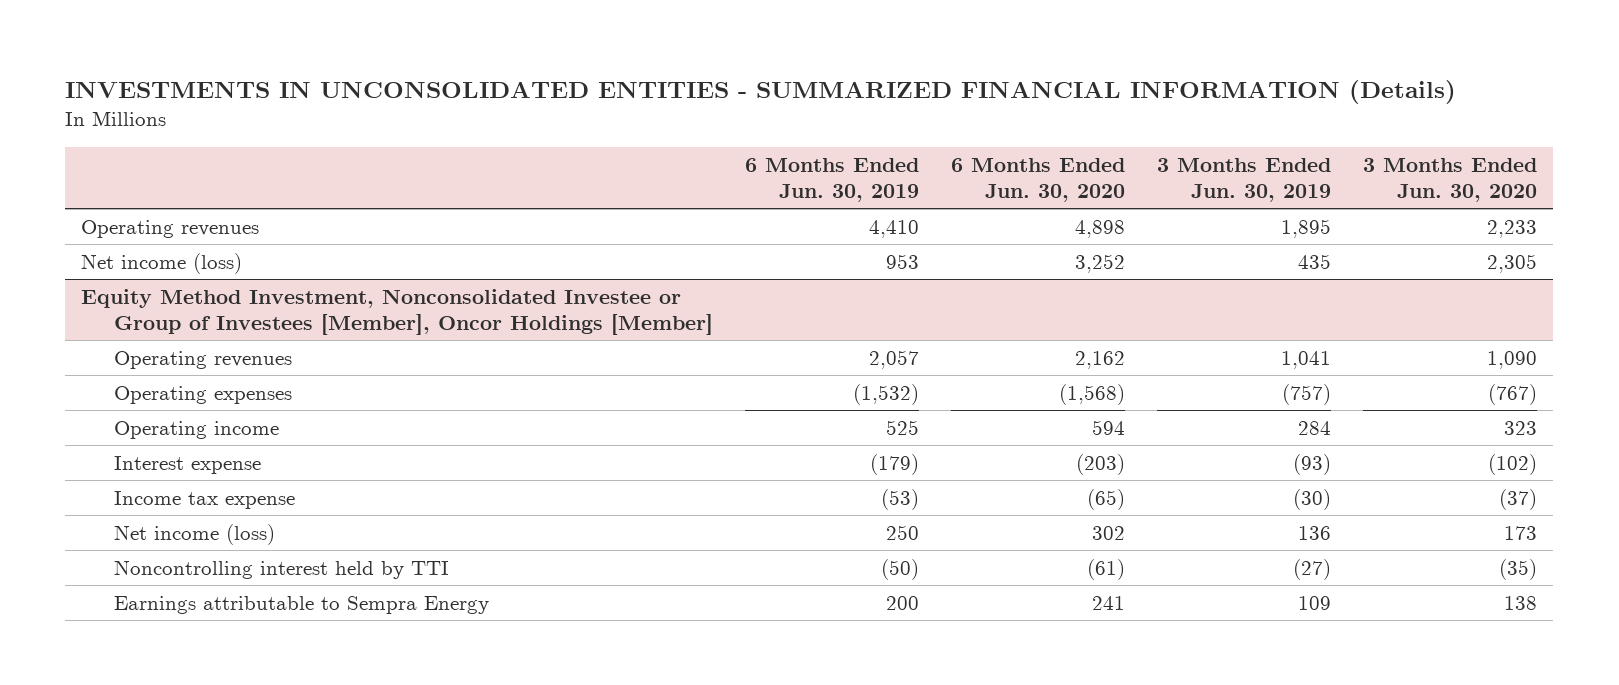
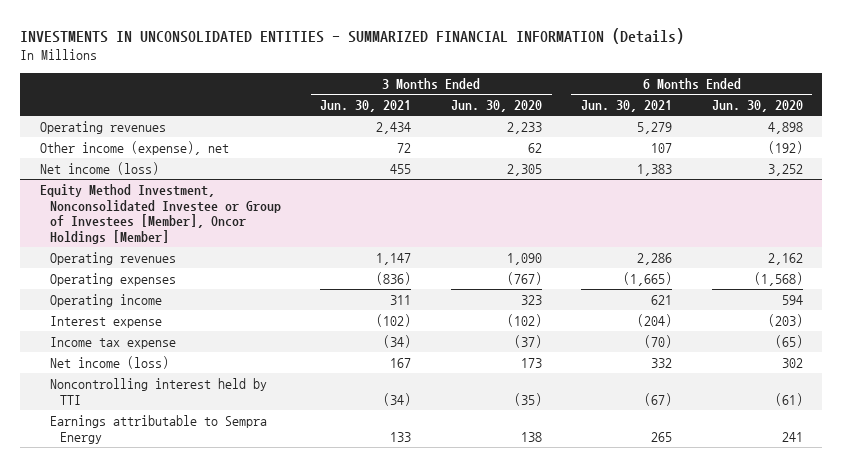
- | 6 Months Ended Jun. 30, 2019 | 6 Months Ended Jun. 30, 2020 | 3 Months Ended Jun. 30, 2019 | 3 Months Ended Jun. 30, 2020
+ | 3 Months Ended Jun. 30, 2021 | 3 Months Ended Jun. 30, 2020 | 6 Months Ended Jun. 30, 2021 | 6 Months Ended Jun. 30, 2020
+ Other income (expense), net | 72 | 62 | 107 | (192)

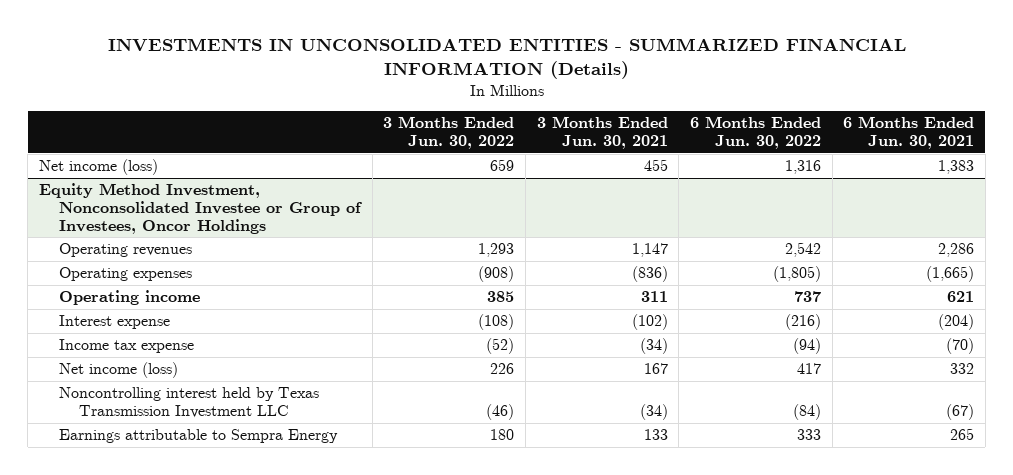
- | 3 Months Ended Jun. 30, 2021 | 3 Months Ended Jun. 30, 2020 | 6 Months Ended Jun. 30, 2021 | 6 Months Ended Jun. 30, 2020
+ | 3 Months Ended Jun. 30, 2022 | 3 Months Ended Jun. 30, 2021 | 6 Months Ended Jun. 30, 2022 | 6 Months Ended Jun. 30, 2021
- Operating revenues | 2,434 | 2,233 | 5,279 | 4,898
- Other income (expense), net | 72 | 62 | 107 | (192)
- Equity Method Investment, Nonconsolidated Investee or Group of Investees [Member], Oncor Holdings [Member]
+ Equity Method Investment, Nonconsolidated Investee or Group of Investees, Oncor Holdings
- Noncontrolling interest held by TTI | (34) | (35) | (67) | (61)
+ Noncontrolling interest held by Texas Transmission Investment LLC | (46) | (34) | (84) | (67)

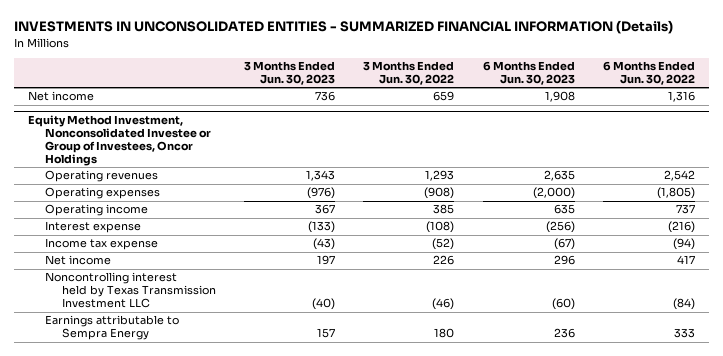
- | 3 Months Ended Jun. 30, 2022 | 3 Months Ended Jun. 30, 2021 | 6 Months Ended Jun. 30, 2022 | 6 Months Ended Jun. 30, 2021
+ | 3 Months Ended Jun. 30, 2023 | 3 Months Ended Jun. 30, 2022 | 6 Months Ended Jun. 30, 2023 | 6 Months Ended Jun. 30, 2022
- Net income (loss) | 659 | 455 | 1,316 | 1,383
+ Net income | 736 | 659 | 1,908 | 1,316
@ Equity Method Investment, Nonconsolidated Investee or Group of Investees, Oncor Holdings
- Net income (loss) | 226 | 167 | 417 | 332
+ Net income | 197 | 226 | 296 | 417

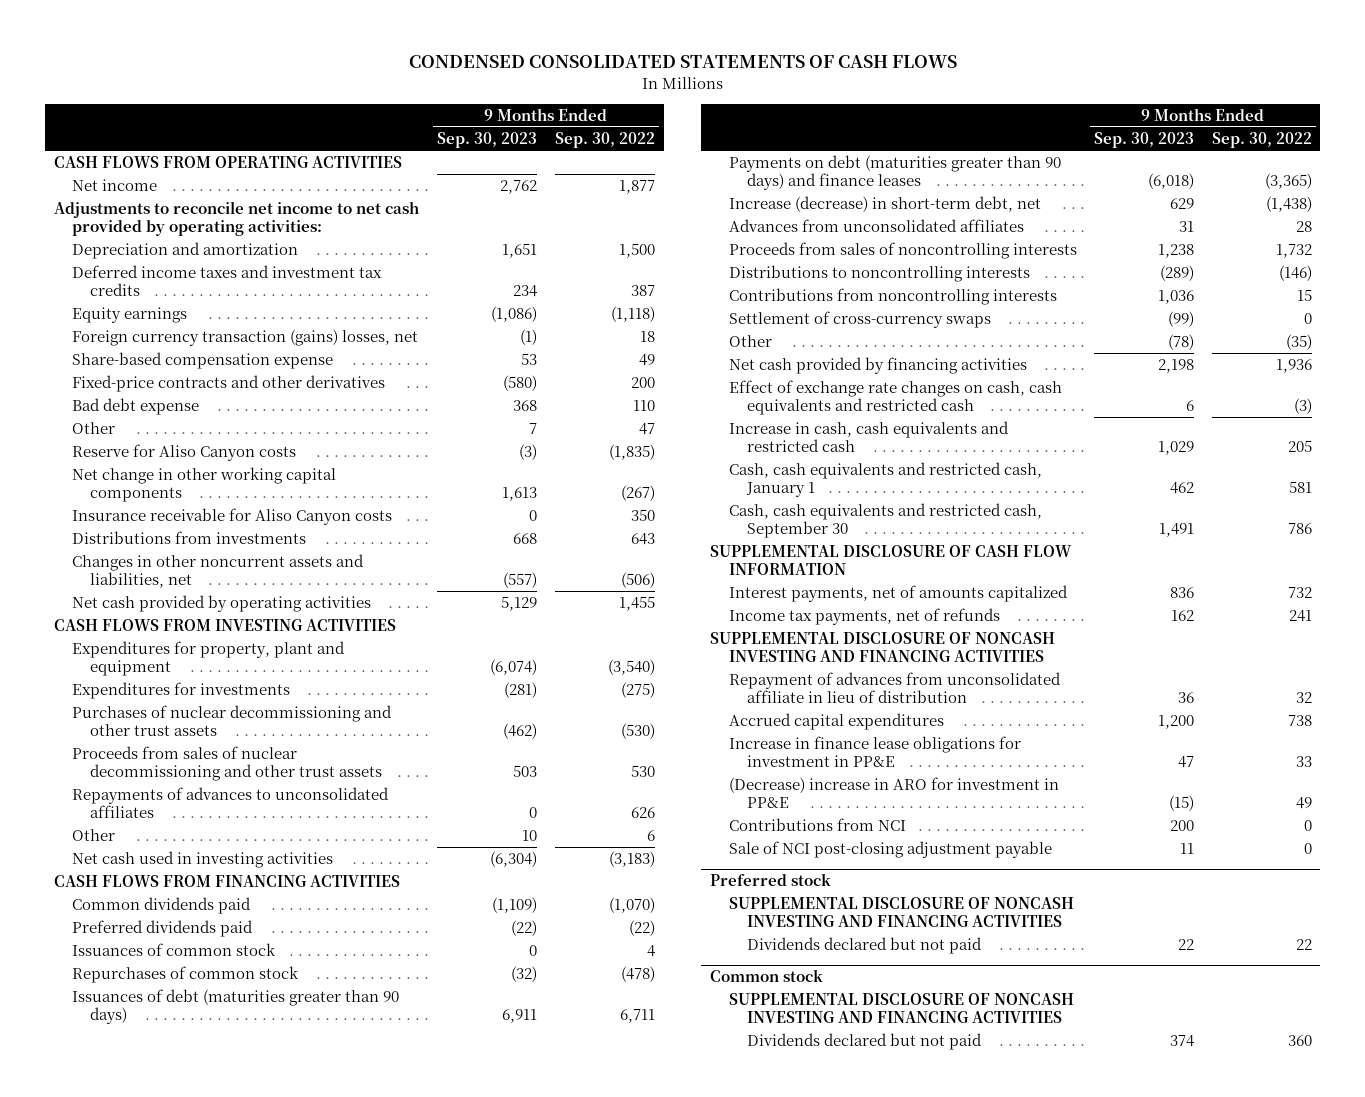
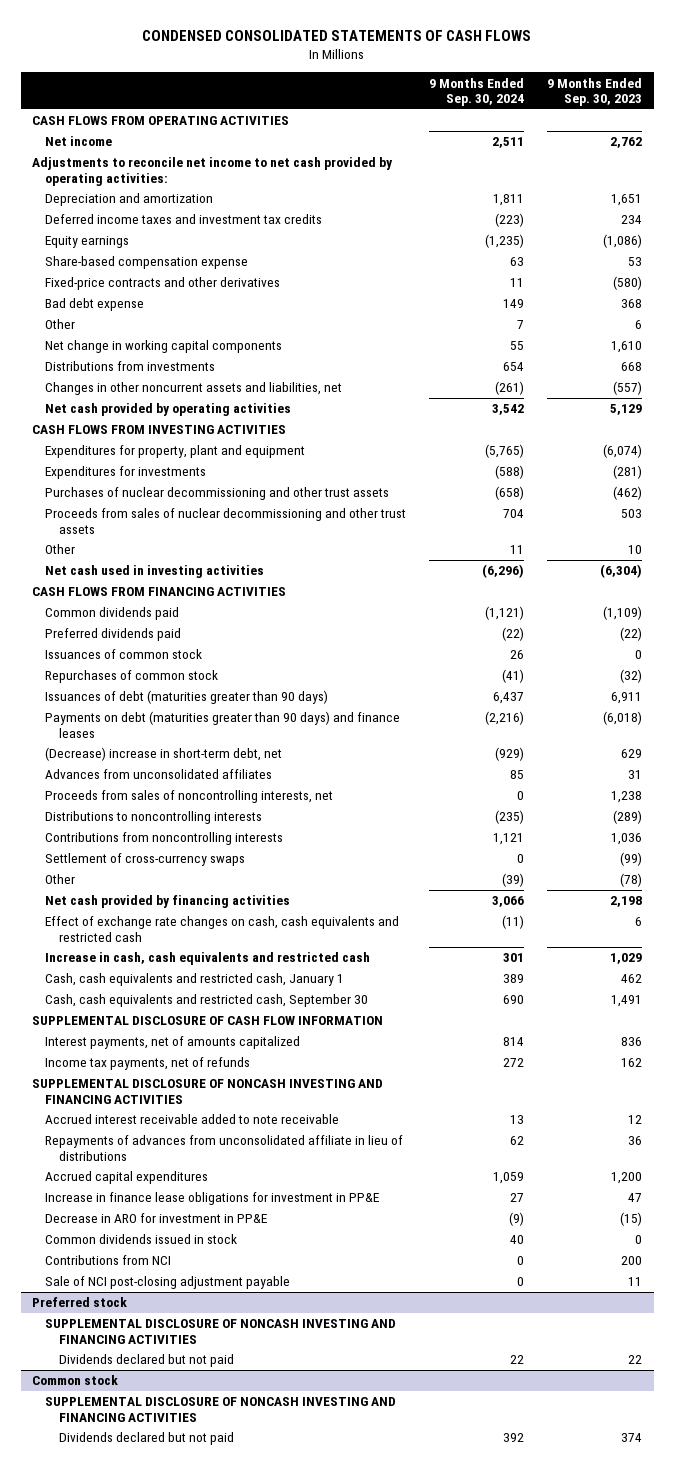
- | 9 Months Ended Sep. 30, 2023 | 9 Months Ended Sep. 30, 2022
+ | 9 Months Ended Sep. 30, 2024 | 9 Months Ended Sep. 30, 2023
- Foreign currency transaction (gains) losses, net | (1) | 18
- Other | 7 | 47
- Reserve for Aliso Canyon costs | (3) | (1,835)
- Net change in other working capital components | 1,613 | (267)
- Insurance receivable for Aliso Canyon costs | 0 | 350
+ Other | 7 | 6
+ Net change in working capital components | 55 | 1,610
- Repayments of advances to unconsolidated affiliates | 0 | 626
- Increase (decrease) in short-term debt, net | 629 | (1,438)
+ (Decrease) increase in short-term debt, net | (929) | 629
- Proceeds from sales of noncontrolling interests | 1,238 | 1,732
+ Proceeds from sales of noncontrolling interests, net | 0 | 1,238
- Repayment of advances from unconsolidated affiliate in lieu of distribution | 36 | 32
+ Accrued interest receivable added to note receivable | 13 | 12
+ Repayments of advances from unconsolidated affiliate in lieu of distributions | 62 | 36
- (Decrease) increase in ARO for investment in PP&E | (15) | 49
+ Decrease in ARO for investment in PP&E | (9) | (15)
+ Common dividends issued in stock | 40 | 0

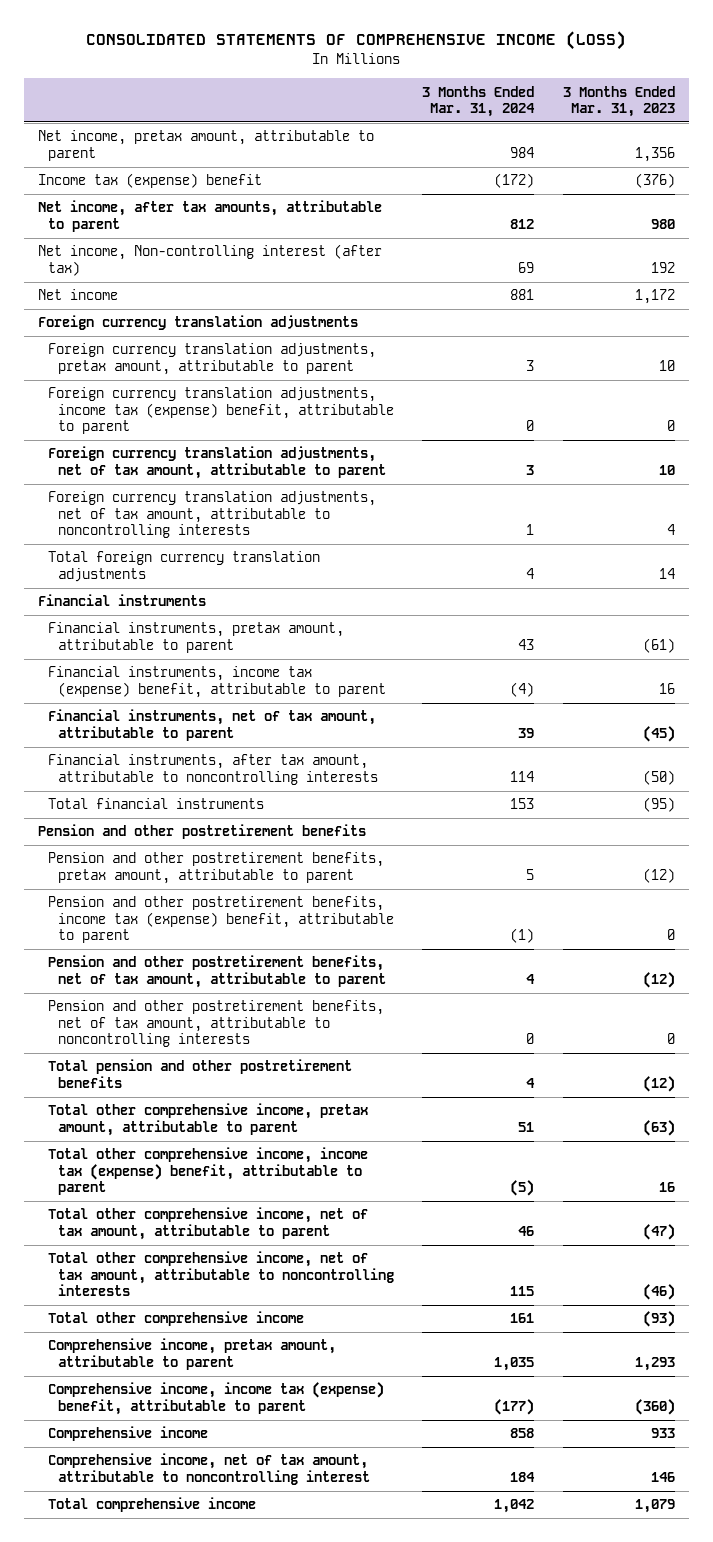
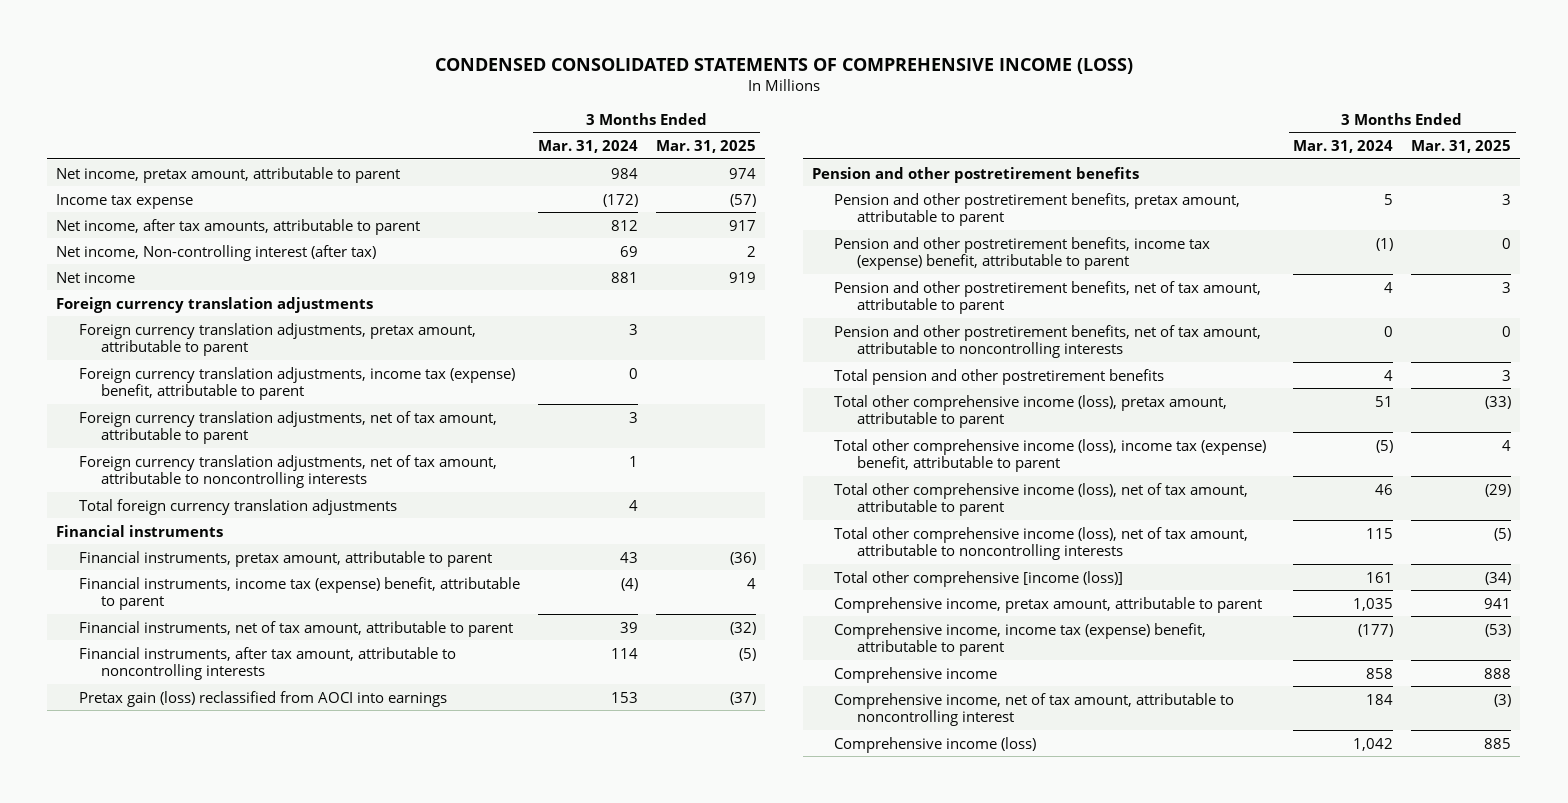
- CONSOLIDATED STATEMENTS OF COMPREHENSIVE INCOME (LOSS)
+ CONDENSED CONSOLIDATED STATEMENTS OF COMPREHENSIVE INCOME (LOSS)
- | 3 Months Ended Mar. 31, 2024 | 3 Months Ended Mar. 31, 2023
+ | 3 Months Ended Mar. 31, 2024 | 3 Months Ended Mar. 31, 2025
- Income tax (expense) benefit | (172) | (376)
+ Income tax expense | (172) | (57)
- Total financial instruments | 153 | (95)
+ Pretax gain (loss) reclassified from AOCI into earnings | 153 | (37)
- Total other comprehensive income, pretax amount, attributable to parent | 51 | (63)
- Total other comprehensive income, income tax (expense) benefit, attributable to parent | (5) | 16
- Total other comprehensive income, net of tax amount, attributable to parent | 46 | (47)
- Total other comprehensive income, net of tax amount, attributable to noncontrolling interests | 115 | (46)
- Total other comprehensive income | 161 | (93)
+ Total other comprehensive income (loss), pretax amount, attributable to parent | 51 | (33)
+ Total other comprehensive income (loss), income tax (expense) benefit, attributable to parent | (5) | 4
+ Total other comprehensive income (loss), net of tax amount, attributable to parent | 46 | (29)
+ Total other comprehensive income (loss), net of tax amount, attributable to noncontrolling interests | 115 | (5)
+ Total other comprehensive [income (loss)] | 161 | (34)
- Total comprehensive income | 1,042 | 1,079
+ Comprehensive income (loss) | 1,042 | 885

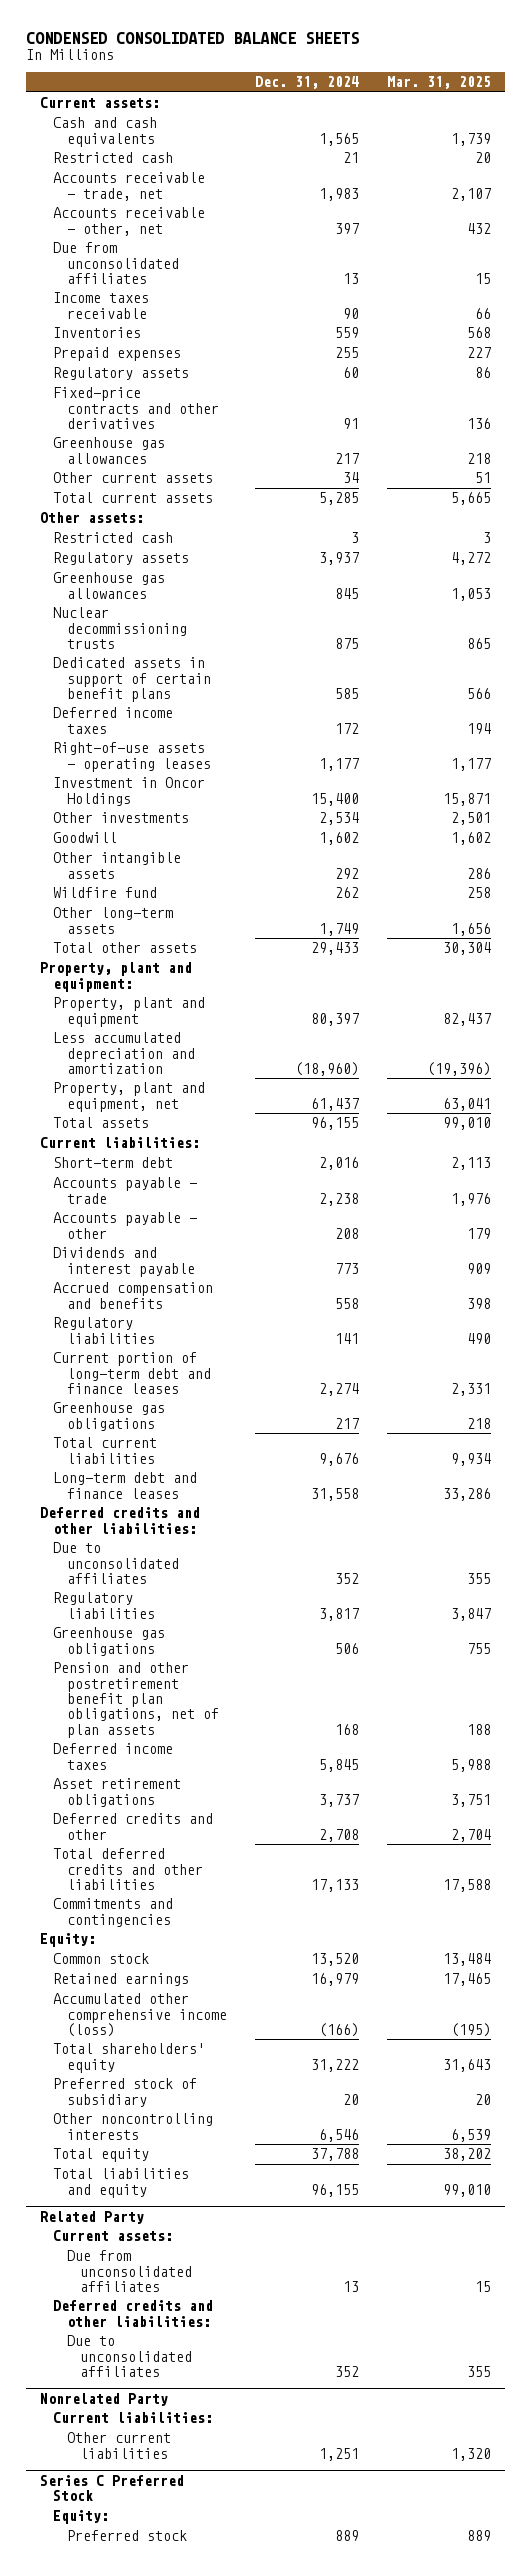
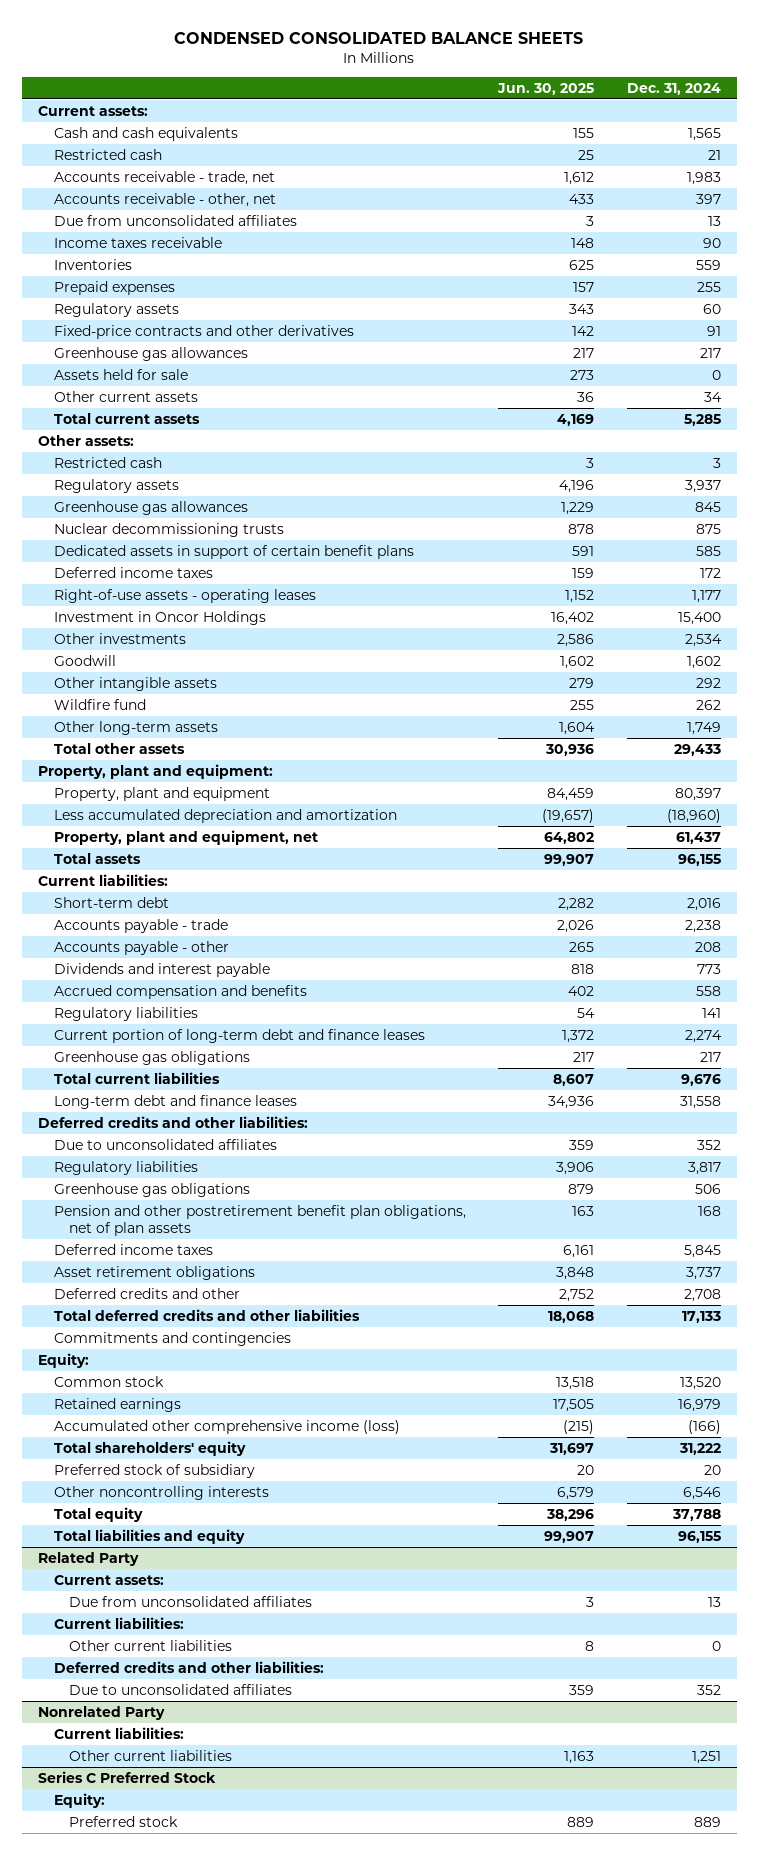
- | Dec. 31, 2024 | Mar. 31, 2025
+ | Jun. 30, 2025 | Dec. 31, 2024
+ Assets held for sale | 273 | 0
@ Related Party
+ Current liabilities:
+ Other current liabilities | 8 | 0

